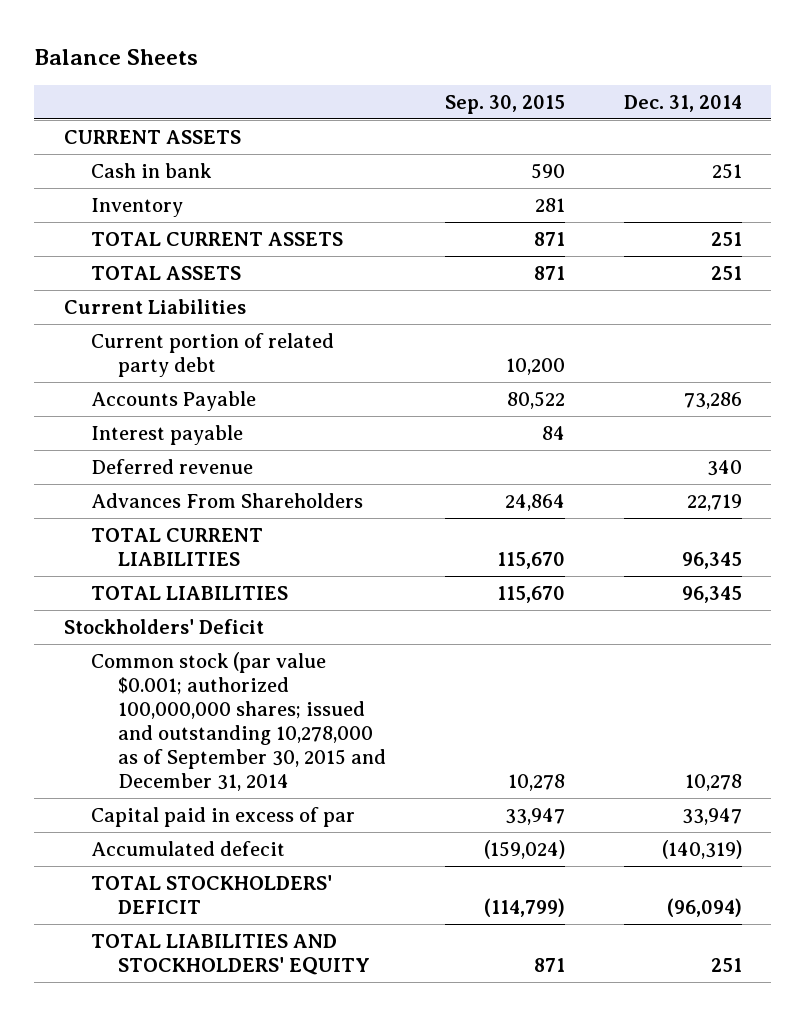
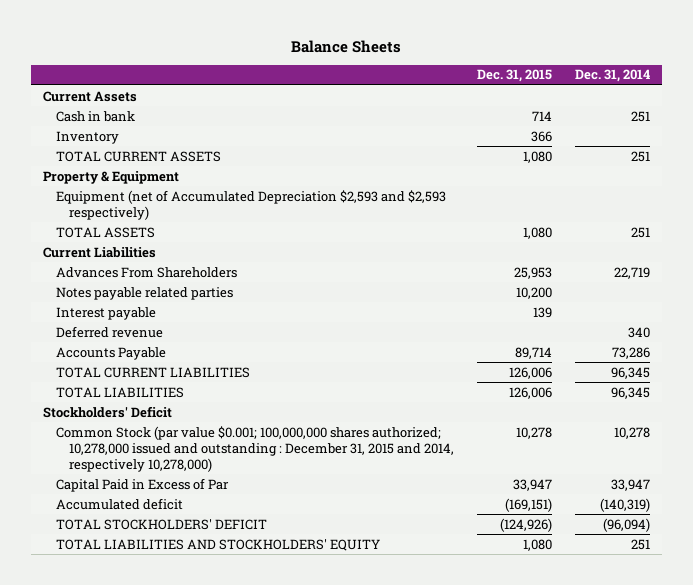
- | Sep. 30, 2015 | Dec. 31, 2014
+ | Dec. 31, 2015 | Dec. 31, 2014
- CURRENT ASSETS
+ Current Assets
+ Property & Equipment
+ Equipment (net of Accumulated Depreciation $2,593 and $2,593 respectively)
- Current portion of related party debt | 10,200 |
moved up: Advances From Shareholders | 25,953 | 22,719
+ Notes payable related parties | 10,200 |
moved down: Accounts Payable | 89,714 | 73,286
- Common stock (par value $0.001; authorized 100,000,000 shares; issued and outstanding 10,278,000 as of September 30, 2015 and December 31, 2014 | 10,278 | 10,278
- Capital paid in excess of par | 33,947 | 33,947
- Accumulated defecit | (159,024) | (140,319)
+ Common Stock (par value $0.001; 100,000,000 shares authorized; 10,278,000 issued and outstanding : December 31, 2015 and 2014, respectively 10,278,000) | 10,278 | 10,278
+ Capital Paid in Excess of Par | 33,947 | 33,947
+ Accumulated deficit | (169,151) | (140,319)

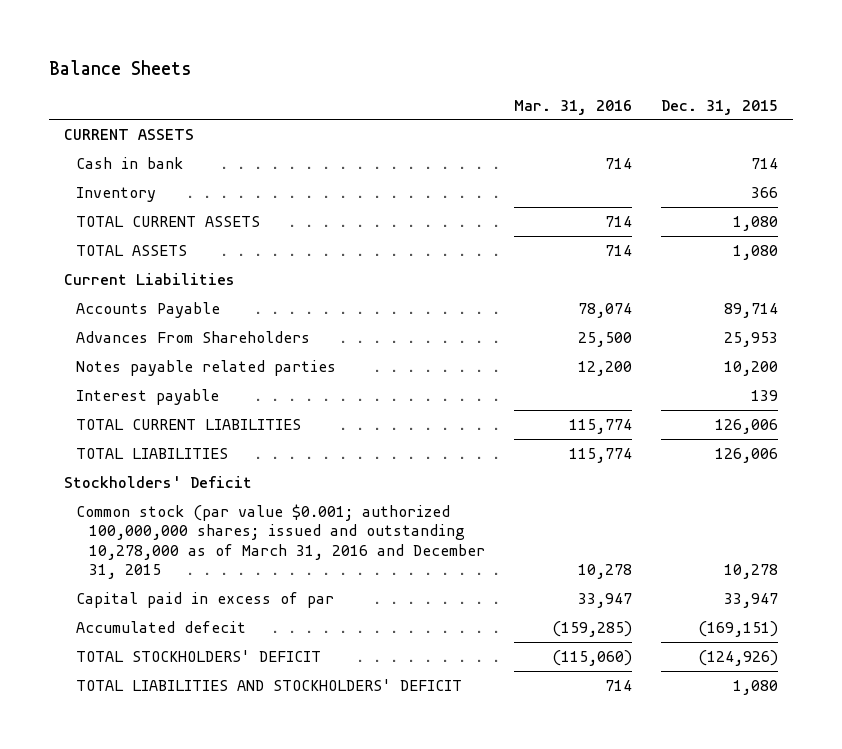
- | Dec. 31, 2015 | Dec. 31, 2014
+ | Mar. 31, 2016 | Dec. 31, 2015
- Current Assets
+ CURRENT ASSETS
- Property & Equipment
- Equipment (net of Accumulated Depreciation $2,593 and $2,593 respectively)
moved up: Accounts Payable | 78,074 | 89,714
- Deferred revenue | | 340
- Common Stock (par value $0.001; 100,000,000 shares authorized; 10,278,000 issued and outstanding : December 31, 2015 and 2014, respectively 10,278,000) | 10,278 | 10,278
- Capital Paid in Excess of Par | 33,947 | 33,947
- Accumulated deficit | (169,151) | (140,319)
+ Common stock (par value $0.001; authorized 100,000,000 shares; issued and outstanding 10,278,000 as of March 31, 2016 and December 31, 2015 | 10,278 | 10,278
+ Capital paid in excess of par | 33,947 | 33,947
+ Accumulated defecit | (159,285) | (169,151)
- TOTAL LIABILITIES AND STOCKHOLDERS' EQUITY | 1,080 | 251
+ TOTAL LIABILITIES AND STOCKHOLDERS' DEFICIT | 714 | 1,080

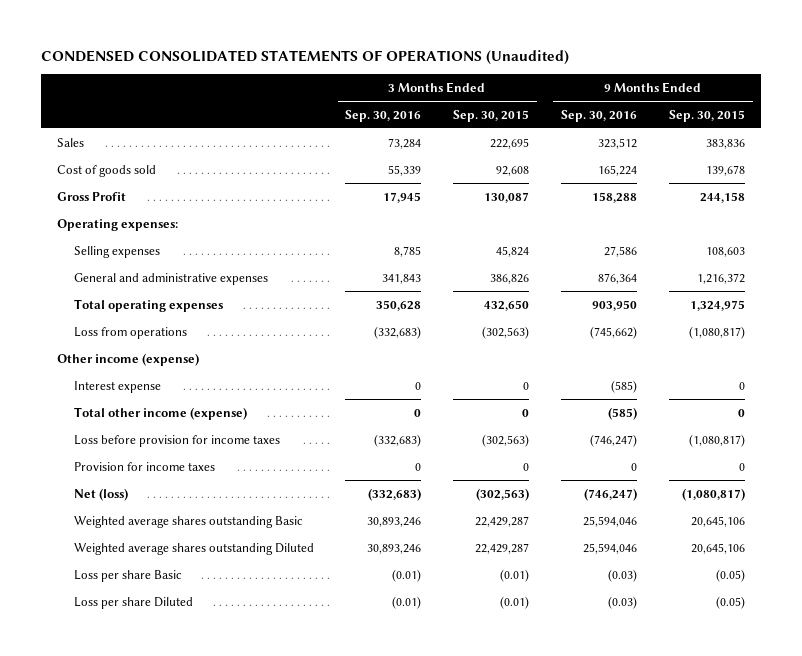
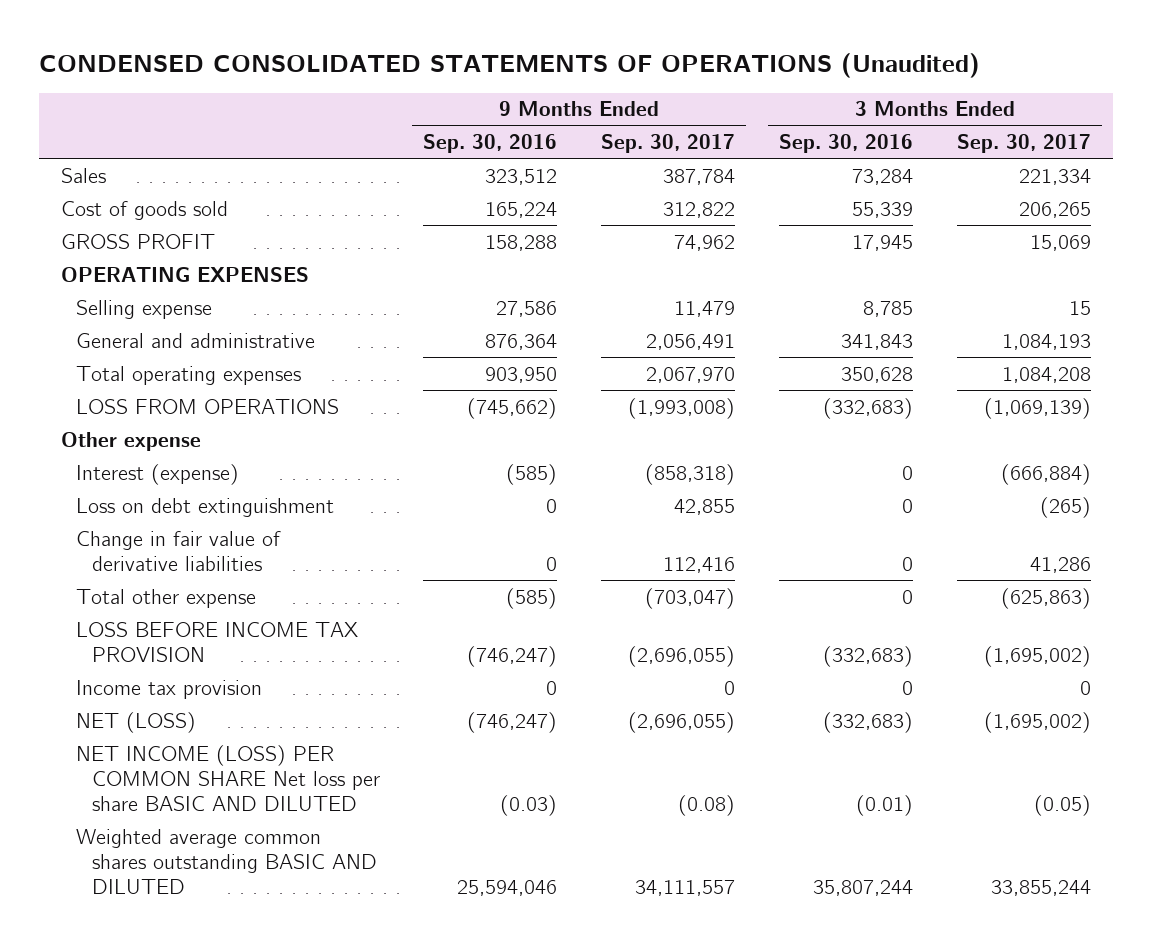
- | 3 Months Ended Sep. 30, 2016 | 3 Months Ended Sep. 30, 2015 | 9 Months Ended Sep. 30, 2016 | 9 Months Ended Sep. 30, 2015
+ | 9 Months Ended Sep. 30, 2016 | 9 Months Ended Sep. 30, 2017 | 3 Months Ended Sep. 30, 2016 | 3 Months Ended Sep. 30, 2017
- Gross Profit | 17,945 | 130,087 | 158,288 | 244,158
- Operating expenses:
- Selling expenses | 8,785 | 45,824 | 27,586 | 108,603
- General and administrative expenses | 341,843 | 386,826 | 876,364 | 1,216,372
+ GROSS PROFIT | 158,288 | 74,962 | 17,945 | 15,069
+ OPERATING EXPENSES
+ Selling expense | 27,586 | 11,479 | 8,785 | 15
+ General and administrative | 876,364 | 2,056,491 | 341,843 | 1,084,193
- Loss from operations | (332,683) | (302,563) | (745,662) | (1,080,817)
- Other income (expense)
- Interest expense | 0 | 0 | (585) | 0
- Total other income (expense) | 0 | 0 | (585) | 0
- Loss before provision for income taxes | (332,683) | (302,563) | (746,247) | (1,080,817)
- Provision for income taxes | 0 | 0 | 0 | 0
- Net (loss) | (332,683) | (302,563) | (746,247) | (1,080,817)
- Weighted average shares outstanding Basic | 30,893,246 | 22,429,287 | 25,594,046 | 20,645,106
- Weighted average shares outstanding Diluted | 30,893,246 | 22,429,287 | 25,594,046 | 20,645,106
- Loss per share Basic | (0.01) | (0.01) | (0.03) | (0.05)
- Loss per share Diluted | (0.01) | (0.01) | (0.03) | (0.05)
+ LOSS FROM OPERATIONS | (745,662) | (1,993,008) | (332,683) | (1,069,139)
+ Other expense
+ Interest (expense) | (585) | (858,318) | 0 | (666,884)
+ Loss on debt extinguishment | 0 | 42,855 | 0 | (265)
+ Change in fair value of derivative liabilities | 0 | 112,416 | 0 | 41,286
+ Total other expense | (585) | (703,047) | 0 | (625,863)
+ LOSS BEFORE INCOME TAX PROVISION | (746,247) | (2,696,055) | (332,683) | (1,695,002)
+ Income tax provision | 0 | 0 | 0 | 0
+ NET (LOSS) | (746,247) | (2,696,055) | (332,683) | (1,695,002)
+ NET INCOME (LOSS) PER COMMON SHARE Net loss per share BASIC AND DILUTED | (0.03) | (0.08) | (0.01) | (0.05)
+ Weighted average common shares outstanding BASIC AND DILUTED | 25,594,046 | 34,111,557 | 35,807,244 | 33,855,244

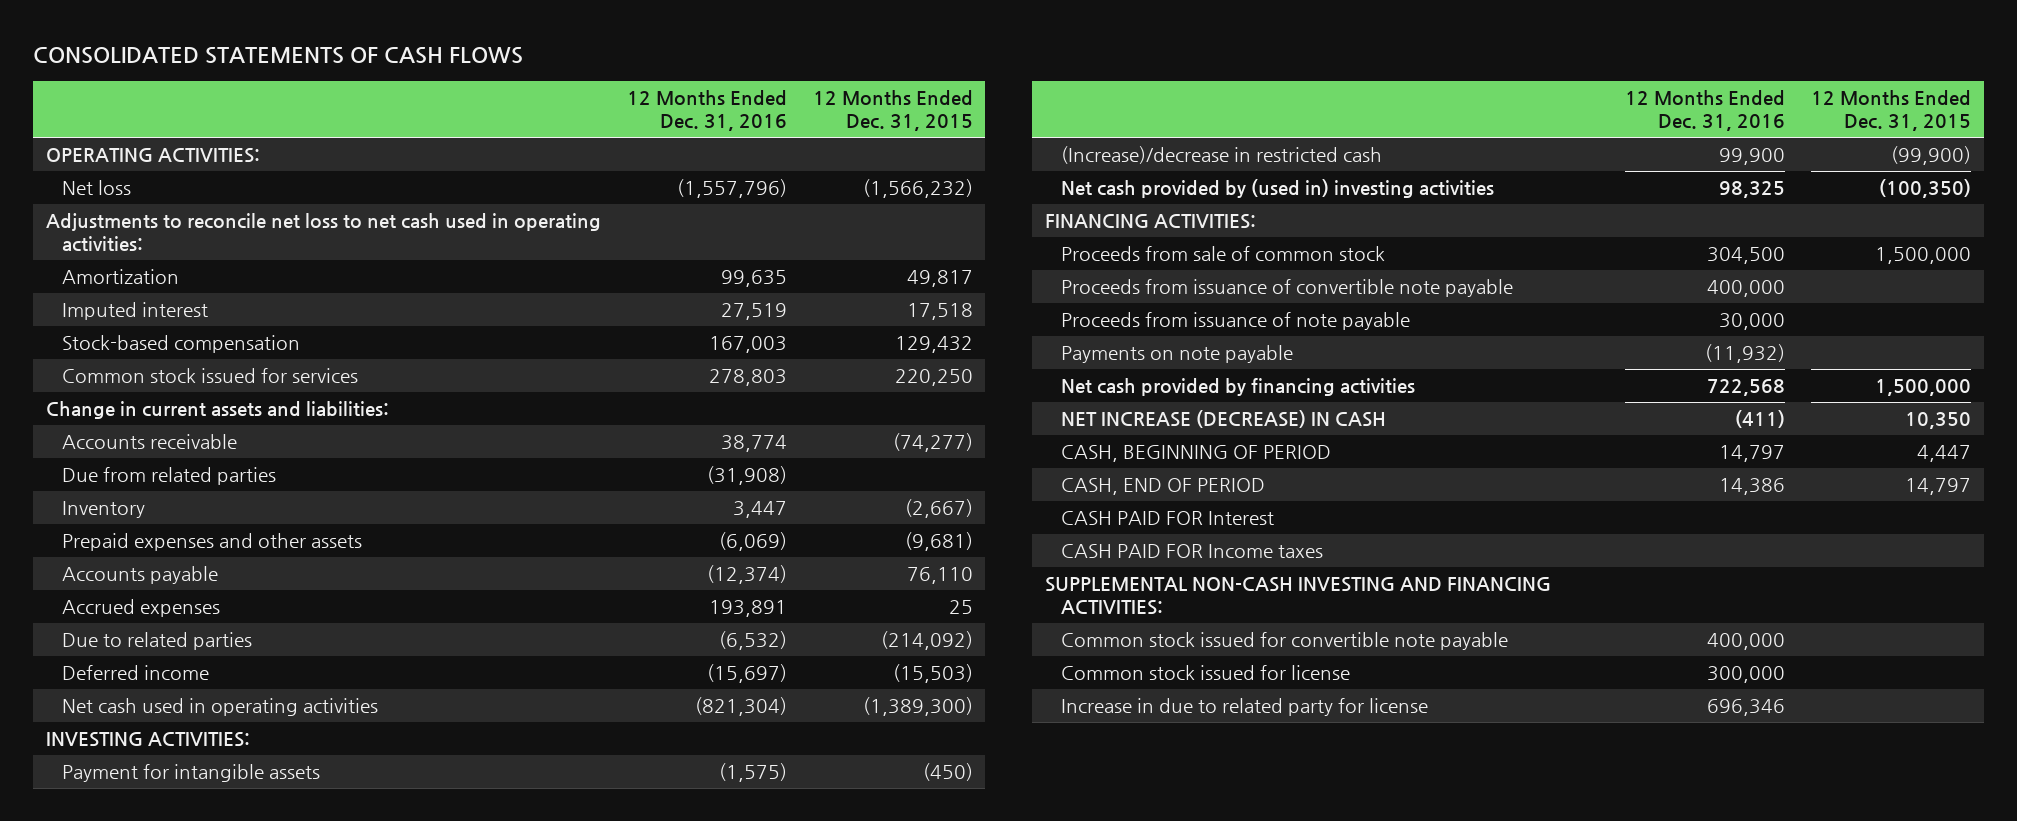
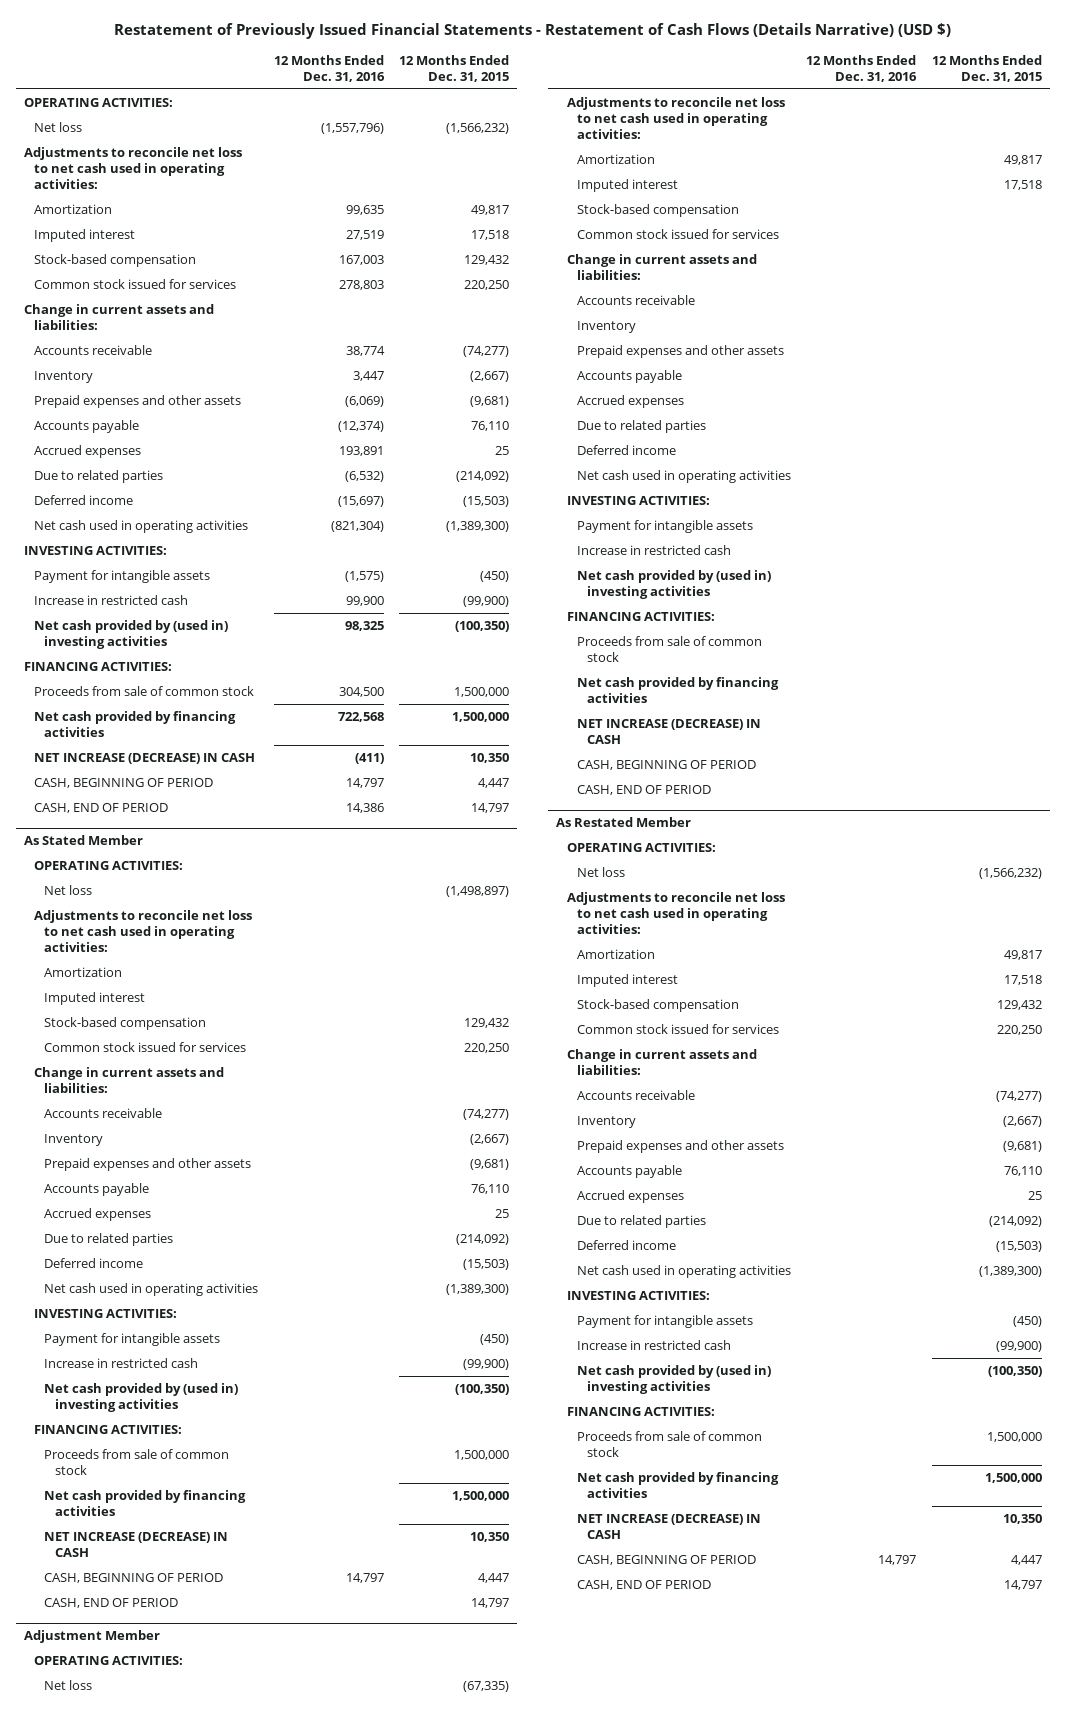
- CONSOLIDATED STATEMENTS OF CASH FLOWS
+ Restatement of Previously Issued Financial Statements - Restatement of Cash Flows (Details Narrative) (USD $)
- Due from related parties | (31,908) |
- (Increase)/decrease in restricted cash | 99,900 | (99,900)
+ Increase in restricted cash | 99,900 | (99,900)
- Proceeds from issuance of convertible note payable | 400,000 |
- Proceeds from issuance of note payable | 30,000 |
- Payments on note payable | (11,932) |
- CASH PAID FOR Interest
- CASH PAID FOR Income taxes
- SUPPLEMENTAL NON-CASH INVESTING AND FINANCING ACTIVITIES:
- Common stock issued for convertible note payable | 400,000 |
- Common stock issued for license | 300,000 |
- Increase in due to related party for license | 696,346 |
+ As Stated Member
+ OPERATING ACTIVITIES:
+ Net loss | | (1,498,897)
+ Adjustments to reconcile net loss to net cash used in operating activities:
+ Amortization
+ Imputed interest
+ Stock-based compensation | | 129,432
+ Common stock issued for services | | 220,250
+ Change in current assets and liabilities:
+ Accounts receivable | | (74,277)
+ Inventory | | (2,667)
+ Prepaid expenses and other assets | | (9,681)
+ Accounts payable | | 76,110
+ Accrued expenses | | 25
+ Due to related parties | | (214,092)
+ Deferred income | | (15,503)
+ Net cash used in operating activities | | (1,389,300)
+ INVESTING ACTIVITIES:
+ Payment for intangible assets | | (450)
+ Increase in restricted cash | | (99,900)
+ Net cash provided by (used in) investing activities | | (100,350)
+ FINANCING ACTIVITIES:
+ Proceeds from sale of common stock | | 1,500,000
+ Net cash provided by financing activities | | 1,500,000
+ NET INCREASE (DECREASE) IN CASH | | 10,350
+ CASH, BEGINNING OF PERIOD | 14,797 | 4,447
+ CASH, END OF PERIOD | | 14,797
+ Adjustment Member
+ OPERATING ACTIVITIES:
+ Net loss | | (67,335)
+ Adjustments to reconcile net loss to net cash used in operating activities:
+ Amortization | | 49,817
+ Imputed interest | | 17,518
+ Stock-based compensation
+ Common stock issued for services
+ Change in current assets and liabilities:
+ Accounts receivable
+ Inventory
+ Prepaid expenses and other assets
+ Accounts payable
+ Accrued expenses
+ Due to related parties
+ Deferred income
+ Net cash used in operating activities
+ INVESTING ACTIVITIES:
+ Payment for intangible assets
+ Increase in restricted cash
+ Net cash provided by (used in) investing activities
+ FINANCING ACTIVITIES:
+ Proceeds from sale of common stock
+ Net cash provided by financing activities
+ NET INCREASE (DECREASE) IN CASH
+ CASH, BEGINNING OF PERIOD
+ CASH, END OF PERIOD
+ As Restated Member
+ OPERATING ACTIVITIES:
+ Net loss | | (1,566,232)
+ Adjustments to reconcile net loss to net cash used in operating activities:
+ Amortization | | 49,817
+ Imputed interest | | 17,518
+ Stock-based compensation | | 129,432
+ Common stock issued for services | | 220,250
+ Change in current assets and liabilities:
+ Accounts receivable | | (74,277)
+ Inventory | | (2,667)
+ Prepaid expenses and other assets | | (9,681)
+ Accounts payable | | 76,110
+ Accrued expenses | | 25
+ Due to related parties | | (214,092)
+ Deferred income | | (15,503)
+ Net cash used in operating activities | | (1,389,300)
+ INVESTING ACTIVITIES:
+ Payment for intangible assets | | (450)
+ Increase in restricted cash | | (99,900)
+ Net cash provided by (used in) investing activities | | (100,350)
+ FINANCING ACTIVITIES:
+ Proceeds from sale of common stock | | 1,500,000
+ Net cash provided by financing activities | | 1,500,000
+ NET INCREASE (DECREASE) IN CASH | | 10,350
+ CASH, BEGINNING OF PERIOD | 14,797 | 4,447
+ CASH, END OF PERIOD | | 14,797

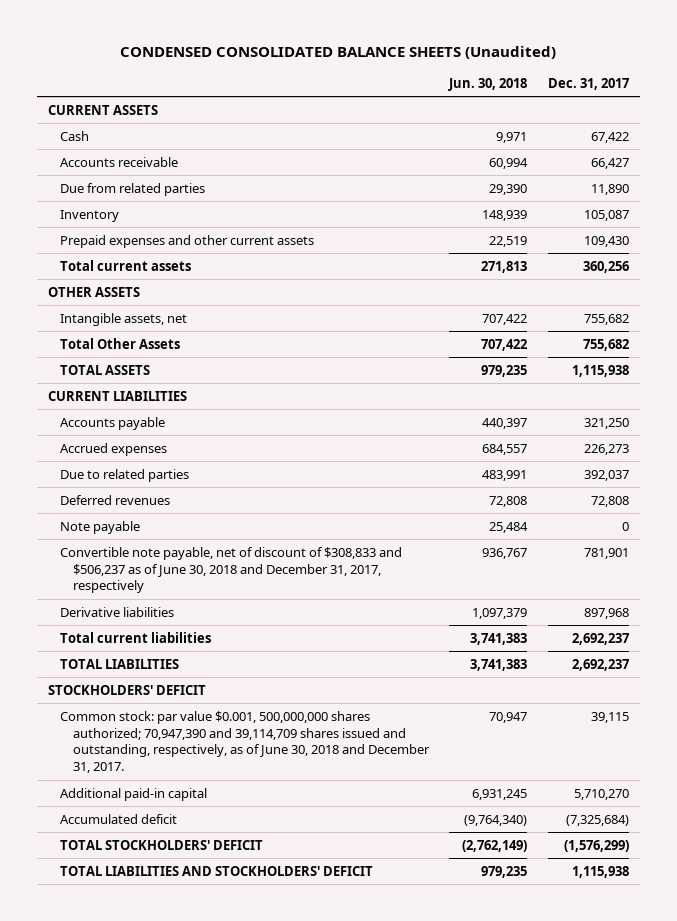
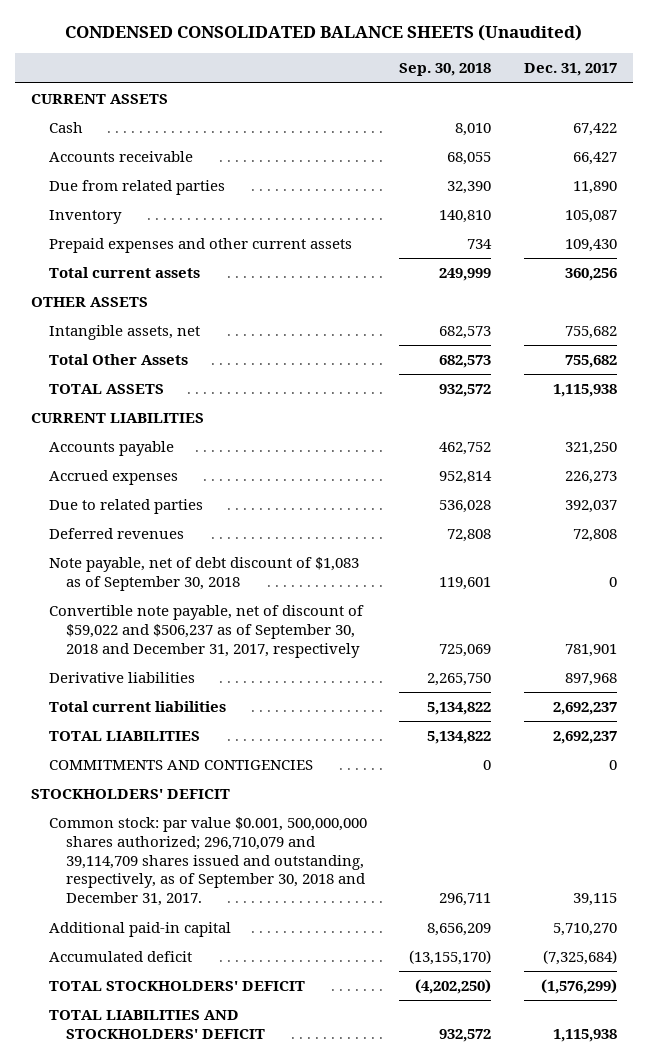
- | Jun. 30, 2018 | Dec. 31, 2017
+ | Sep. 30, 2018 | Dec. 31, 2017
- Note payable | 25,484 | 0
- Convertible note payable, net of discount of $308,833 and $506,237 as of June 30, 2018 and December 31, 2017, respectively | 936,767 | 781,901
+ Note payable, net of debt discount of $1,083 as of September 30, 2018 | 119,601 | 0
+ Convertible note payable, net of discount of $59,022 and $506,237 as of September 30, 2018 and December 31, 2017, respectively | 725,069 | 781,901
+ COMMITMENTS AND CONTIGENCIES | 0 | 0
- Common stock: par value $0.001, 500,000,000 shares authorized; 70,947,390 and 39,114,709 shares issued and outstanding, respectively, as of June 30, 2018 and December 31, 2017. | 70,947 | 39,115
+ Common stock: par value $0.001, 500,000,000 shares authorized; 296,710,079 and 39,114,709 shares issued and outstanding, respectively, as of September 30, 2018 and December 31, 2017. | 296,711 | 39,115

